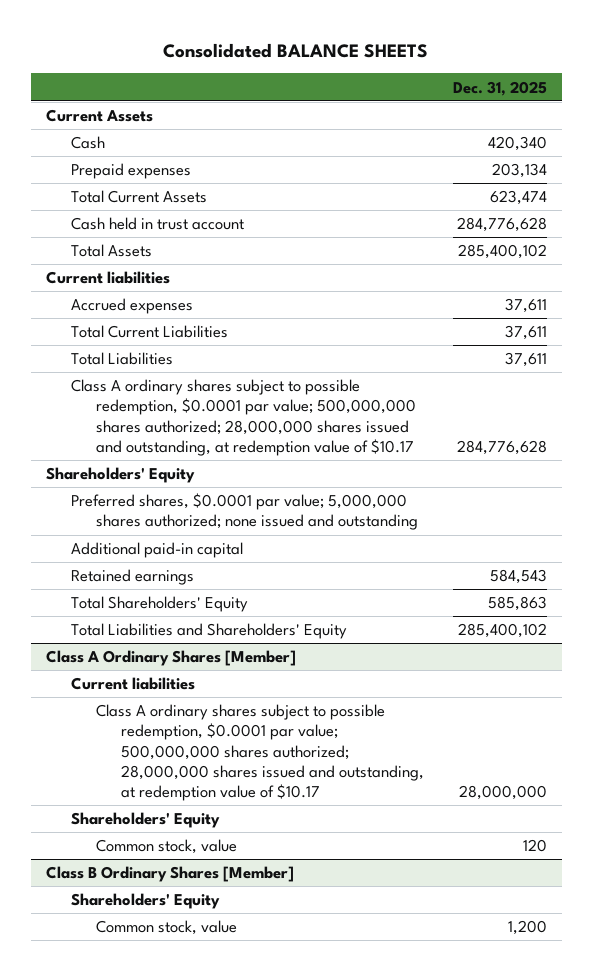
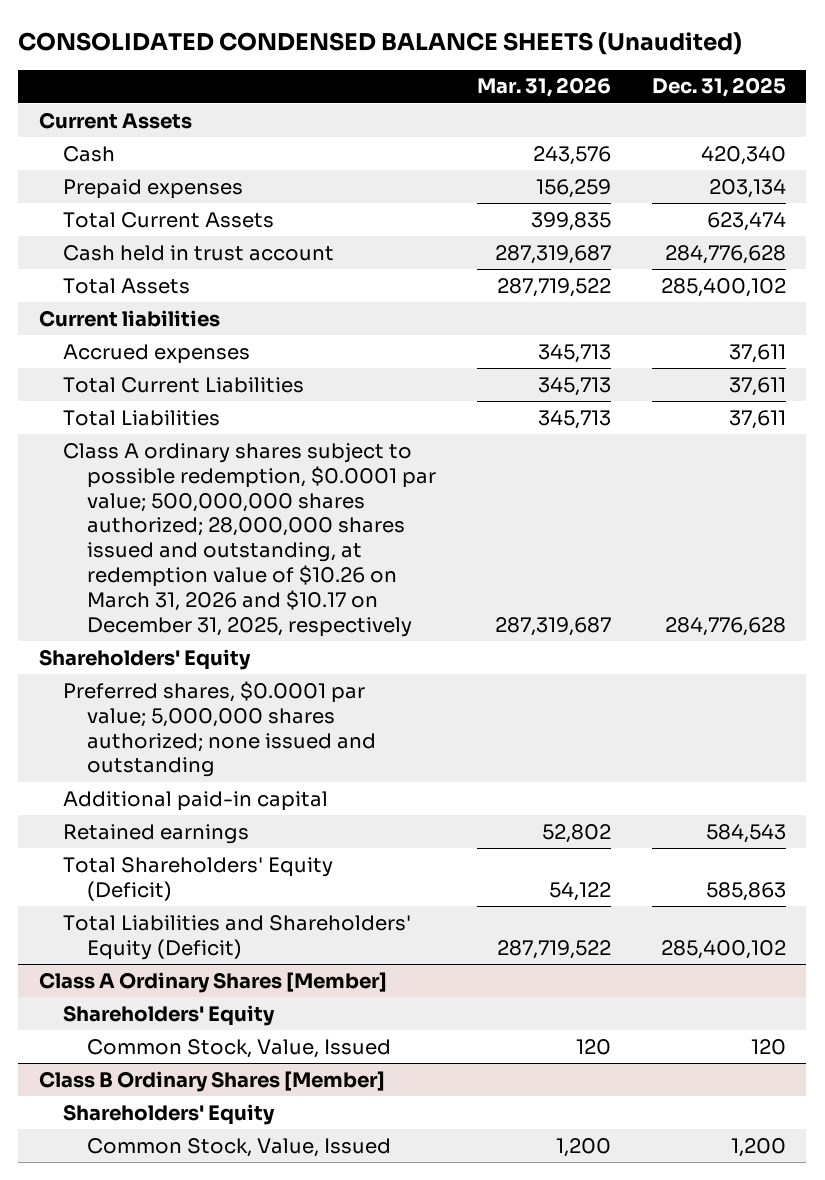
- Consolidated BALANCE SHEETS
+ CONSOLIDATED CONDENSED BALANCE SHEETS (Unaudited)
- | Dec. 31, 2025
+ | Mar. 31, 2026 | Dec. 31, 2025
- Class A ordinary shares subject to possible redemption, $0.0001 par value; 500,000,000 shares authorized; 28,000,000 shares issued and outstanding, at redemption value of $10.17 | 284,776,628
+ Class A ordinary shares subject to possible redemption, $0.0001 par value; 500,000,000 shares authorized; 28,000,000 shares issued and outstanding, at redemption value of $10.26 on March 31, 2026 and $10.17 on December 31, 2025, respectively | 287,319,687 | 284,776,628
- Total Shareholders' Equity | 585,863
- Total Liabilities and Shareholders' Equity | 285,400,102
+ Total Shareholders' Equity (Deficit) | 54,122 | 585,863
+ Total Liabilities and Shareholders' Equity (Deficit) | 287,719,522 | 285,400,102
@ Class A Ordinary Shares [Member]
- Current liabilities
- Class A ordinary shares subject to possible redemption, $0.0001 par value; 500,000,000 shares authorized; 28,000,000 shares issued and outstanding, at redemption value of $10.17 | 28,000,000
- Common stock, value | 120
+ Common Stock, Value, Issued | 120 | 120
@ Class B Ordinary Shares [Member]
- Common stock, value | 1,200
+ Common Stock, Value, Issued | 1,200 | 1,200

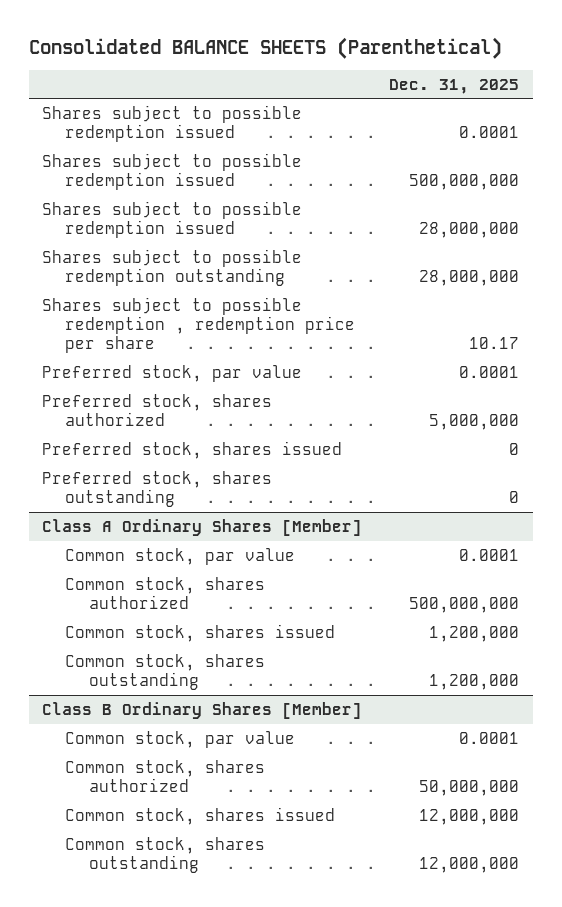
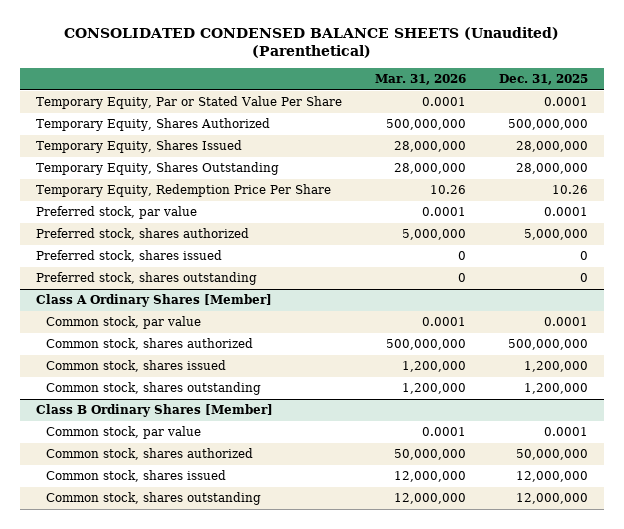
- Consolidated BALANCE SHEETS (Parenthetical)
+ CONSOLIDATED CONDENSED BALANCE SHEETS (Unaudited) (Parenthetical)
- | Dec. 31, 2025
+ | Mar. 31, 2026 | Dec. 31, 2025
- Shares subject to possible redemption issued | 0.0001
- Shares subject to possible redemption issued | 500,000,000
- Shares subject to possible redemption issued | 28,000,000
- Shares subject to possible redemption outstanding | 28,000,000
- Shares subject to possible redemption , redemption price per share | 10.17
+ Temporary Equity, Par or Stated Value Per Share | 0.0001 | 0.0001
+ Temporary Equity, Shares Authorized | 500,000,000 | 500,000,000
+ Temporary Equity, Shares Issued | 28,000,000 | 28,000,000
+ Temporary Equity, Shares Outstanding | 28,000,000 | 28,000,000
+ Temporary Equity, Redemption Price Per Share | 10.26 | 10.26

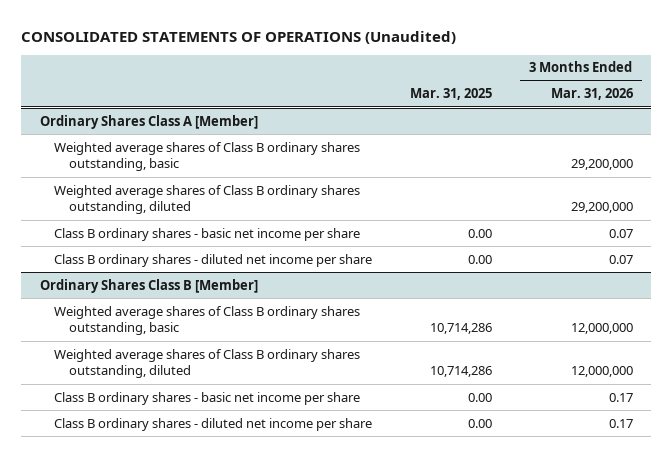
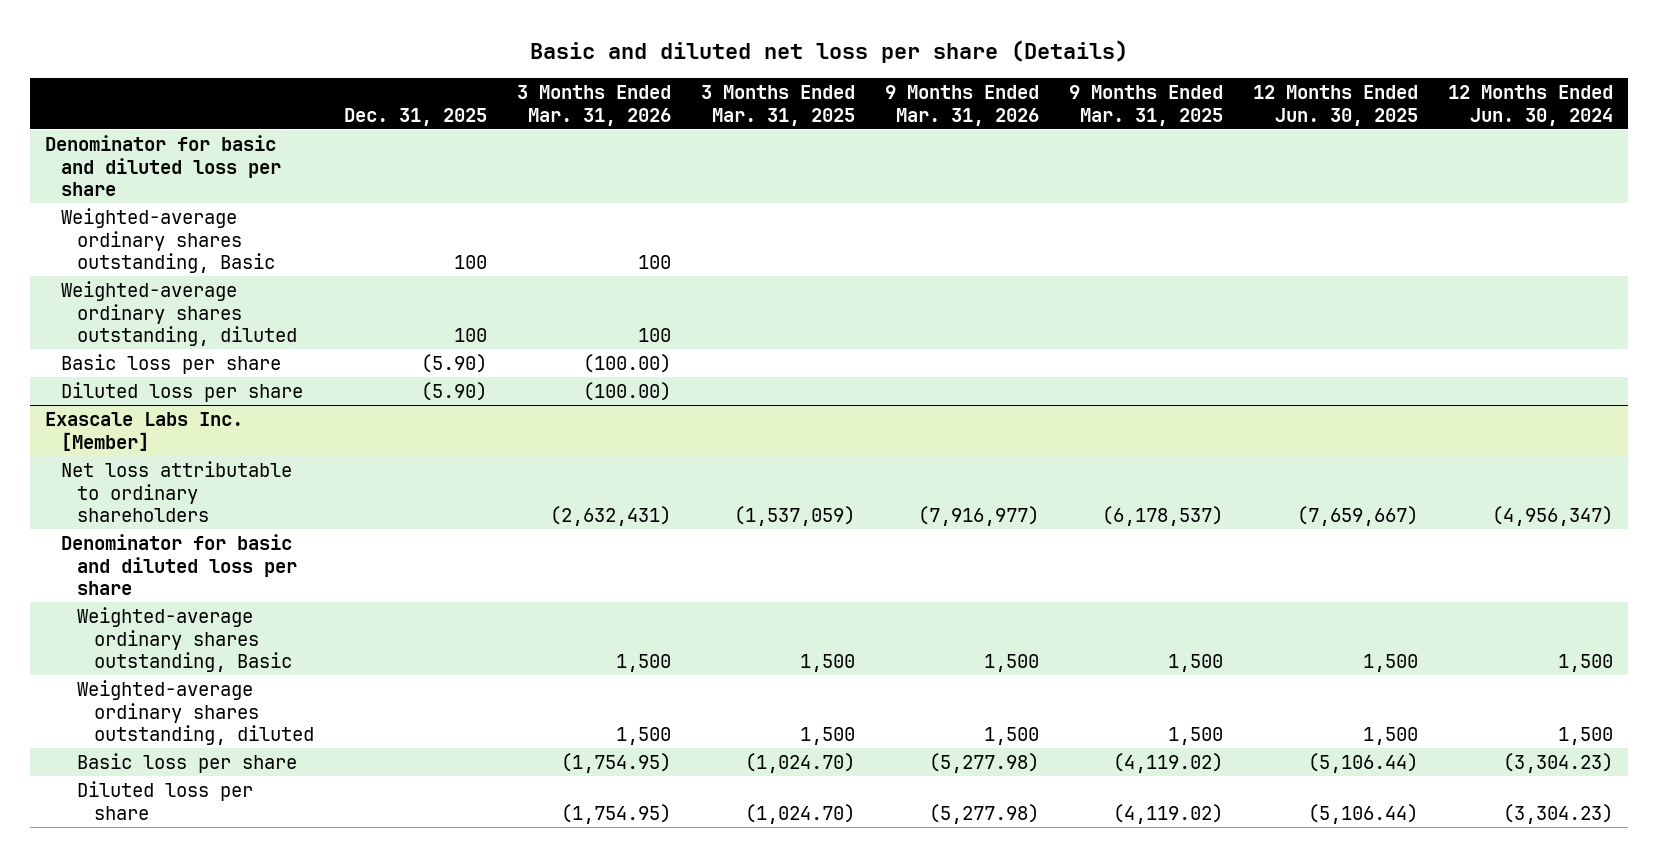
- CONSOLIDATED STATEMENTS OF OPERATIONS (Unaudited)
+ Basic and diluted net loss per share (Details)
- | Mar. 31, 2025 | 3 Months Ended Mar. 31, 2026
+ | Dec. 31, 2025 | 3 Months Ended Mar. 31, 2026 | 3 Months Ended Mar. 31, 2025 | 9 Months Ended Mar. 31, 2026 | 9 Months Ended Mar. 31, 2025 | 12 Months Ended Jun. 30, 2025 | 12 Months Ended Jun. 30, 2024
- Ordinary Shares Class A [Member]
- Weighted average shares of Class B ordinary shares outstanding, basic | | 29,200,000
- Weighted average shares of Class B ordinary shares outstanding, diluted | | 29,200,000
- Class B ordinary shares - basic net income per share | 0.00 | 0.07
- Class B ordinary shares - diluted net income per share | 0.00 | 0.07
- Ordinary Shares Class B [Member]
- Weighted average shares of Class B ordinary shares outstanding, basic | 10,714,286 | 12,000,000
- Weighted average shares of Class B ordinary shares outstanding, diluted | 10,714,286 | 12,000,000
- Class B ordinary shares - basic net income per share | 0.00 | 0.17
- Class B ordinary shares - diluted net income per share | 0.00 | 0.17
+ Denominator for basic and diluted loss per share
+ Weighted-average ordinary shares outstanding, Basic | 100 | 100 | | | | |
+ Weighted-average ordinary shares outstanding, diluted | 100 | 100 | | | | |
+ Basic loss per share | (5.90) | (100.00) | | | | |
+ Diluted loss per share | (5.90) | (100.00) | | | | |
+ Exascale Labs Inc. [Member]
+ Net loss attributable to ordinary shareholders | | (2,632,431) | (1,537,059) | (7,916,977) | (6,178,537) | (7,659,667) | (4,956,347)
+ Denominator for basic and diluted loss per share
+ Weighted-average ordinary shares outstanding, Basic | | 1,500 | 1,500 | 1,500 | 1,500 | 1,500 | 1,500
+ Weighted-average ordinary shares outstanding, diluted | | 1,500 | 1,500 | 1,500 | 1,500 | 1,500 | 1,500
+ Basic loss per share | | (1,754.95) | (1,024.70) | (5,277.98) | (4,119.02) | (5,106.44) | (3,304.23)
+ Diluted loss per share | | (1,754.95) | (1,024.70) | (5,277.98) | (4,119.02) | (5,106.44) | (3,304.23)

